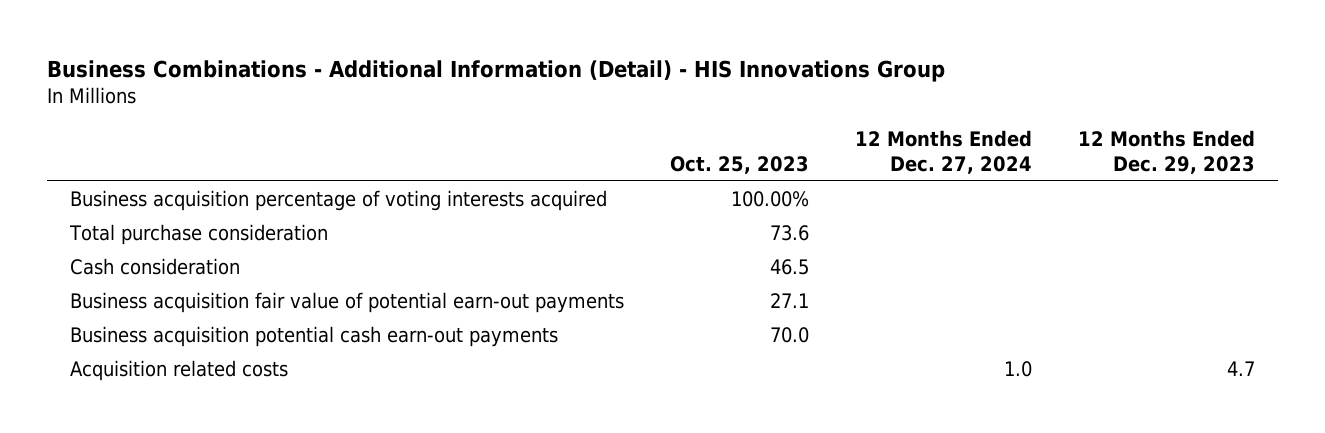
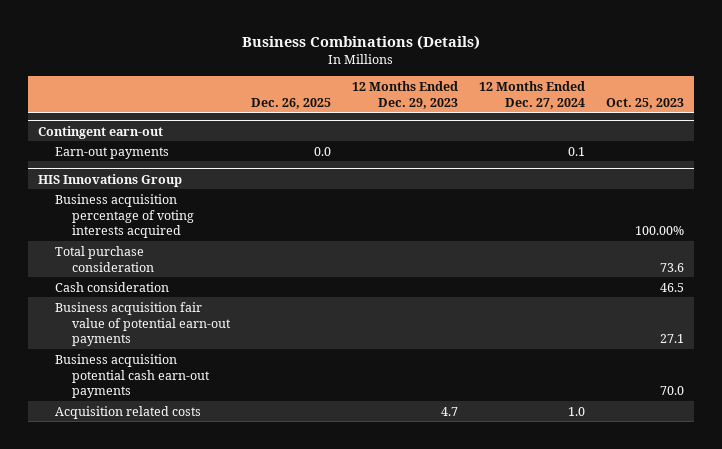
- Business Combinations - Additional Information (Detail) - HIS Innovations Group
+ Business Combinations (Details)
- | Oct. 25, 2023 | 12 Months Ended Dec. 27, 2024 | 12 Months Ended Dec. 29, 2023
+ | Dec. 26, 2025 | 12 Months Ended Dec. 29, 2023 | 12 Months Ended Dec. 27, 2024 | Oct. 25, 2023
+ Contingent earn-out
+ Earn-out payments | 0.0 | | 0.1 |
+ HIS Innovations Group

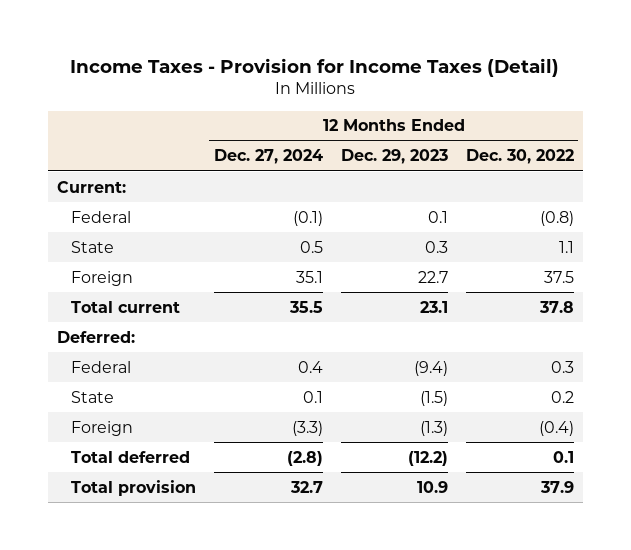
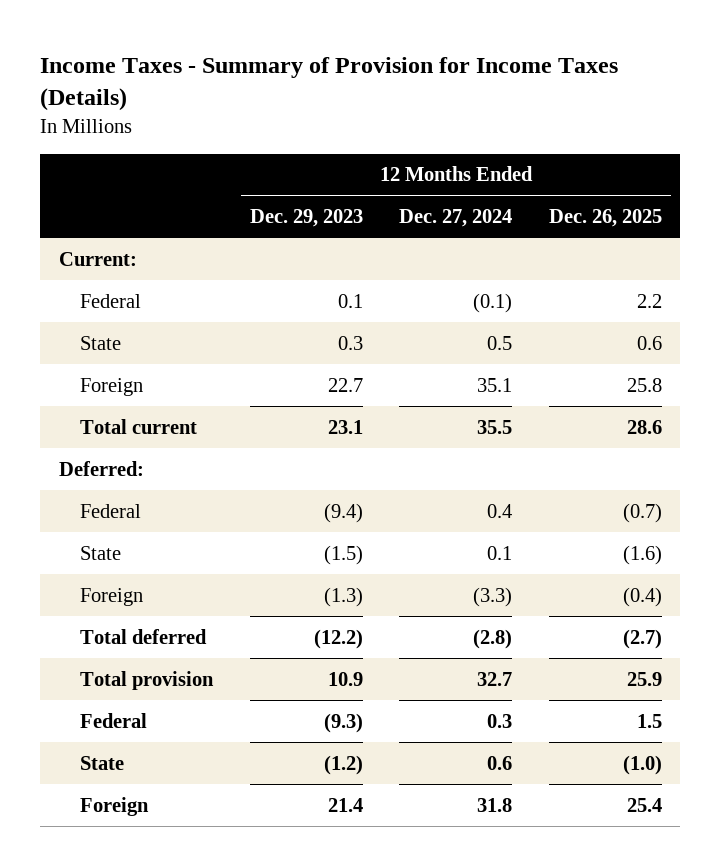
- Income Taxes - Provision for Income Taxes (Detail)
+ Income Taxes - Summary of Provision for Income Taxes (Details)
- | 12 Months Ended Dec. 27, 2024 | 12 Months Ended Dec. 29, 2023 | 12 Months Ended Dec. 30, 2022
+ | 12 Months Ended Dec. 29, 2023 | 12 Months Ended Dec. 27, 2024 | 12 Months Ended Dec. 26, 2025
+ Federal | (9.3) | 0.3 | 1.5
+ State | (1.2) | 0.6 | (1.0)
+ Foreign | 21.4 | 31.8 | 25.4

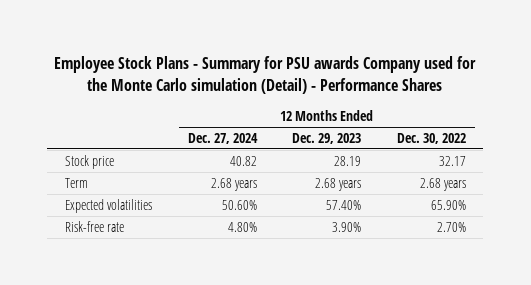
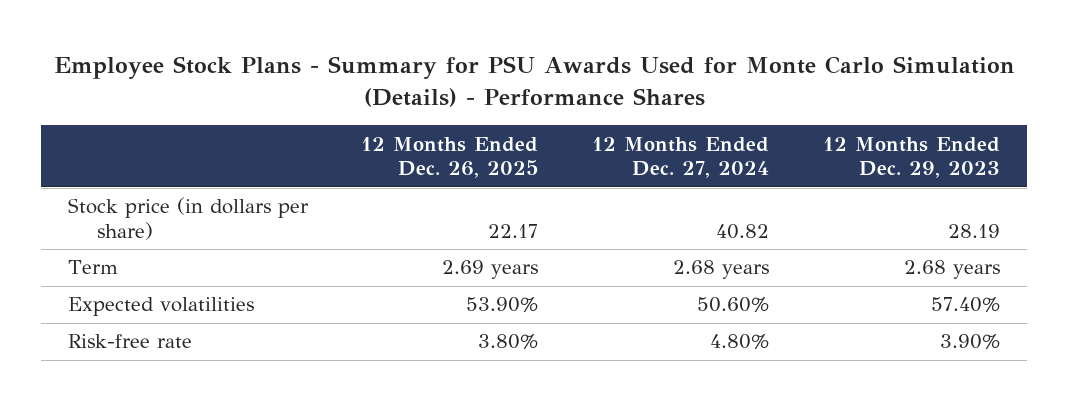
- Employee Stock Plans - Summary for PSU awards Company used for the Monte Carlo simulation (Detail) - Performance Shares
+ Employee Stock Plans - Summary for PSU Awards Used for Monte Carlo Simulation (Details) - Performance Shares
- | 12 Months Ended Dec. 27, 2024 | 12 Months Ended Dec. 29, 2023 | 12 Months Ended Dec. 30, 2022
+ | 12 Months Ended Dec. 26, 2025 | 12 Months Ended Dec. 27, 2024 | 12 Months Ended Dec. 29, 2023
- Stock price | 40.82 | 28.19 | 32.17
+ Stock price (in dollars per share) | 22.17 | 40.82 | 28.19

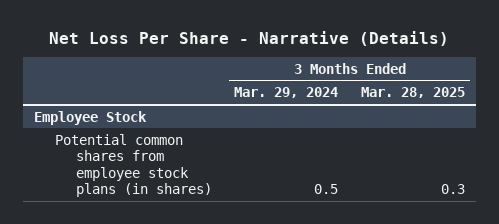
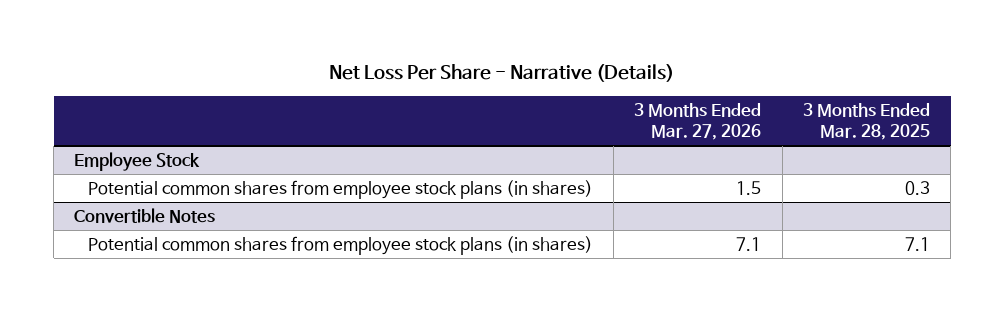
- | 3 Months Ended Mar. 29, 2024 | 3 Months Ended Mar. 28, 2025
+ | 3 Months Ended Mar. 27, 2026 | 3 Months Ended Mar. 28, 2025
+ Convertible Notes
+ Potential common shares from employee stock plans (in shares) | 7.1 | 7.1

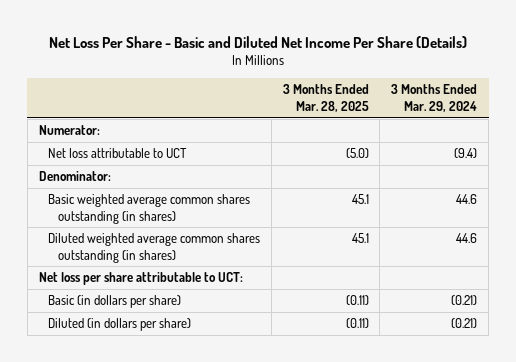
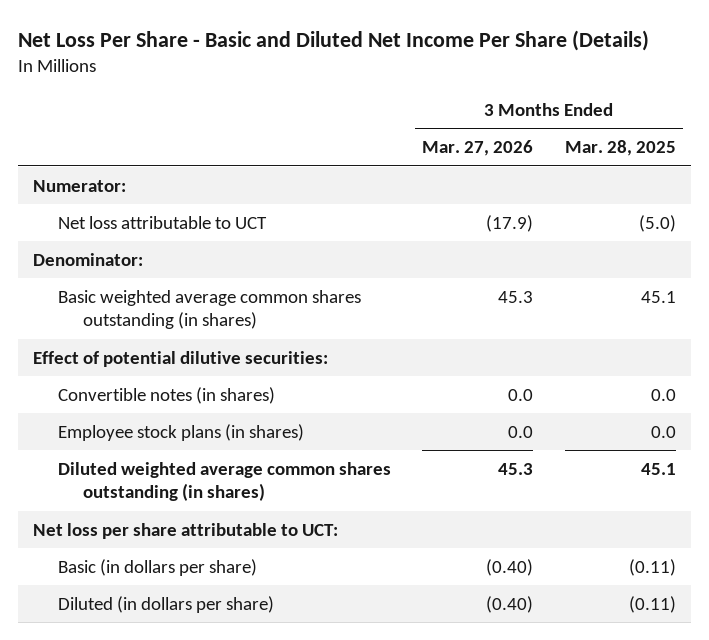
- | 3 Months Ended Mar. 28, 2025 | 3 Months Ended Mar. 29, 2024
+ | 3 Months Ended Mar. 27, 2026 | 3 Months Ended Mar. 28, 2025
+ Effect of potential dilutive securities:
+ Convertible notes (in shares) | 0.0 | 0.0
+ Employee stock plans (in shares) | 0.0 | 0.0

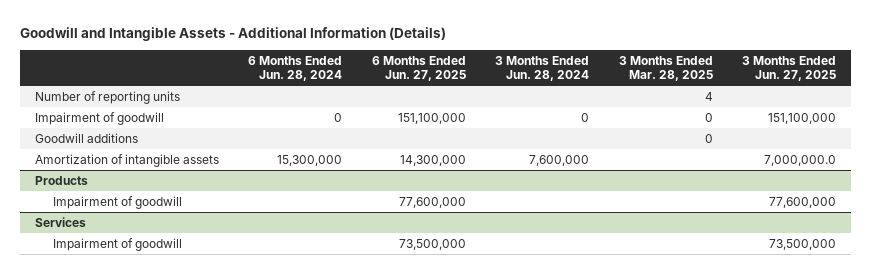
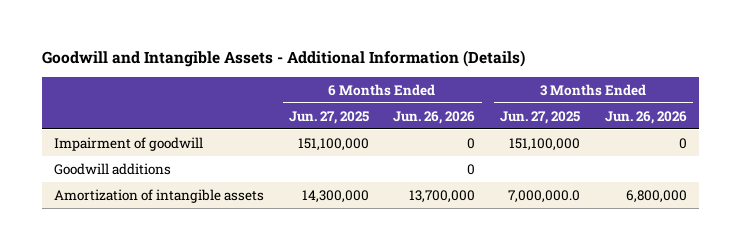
- | 6 Months Ended Jun. 28, 2024 | 6 Months Ended Jun. 27, 2025 | 3 Months Ended Jun. 28, 2024 | 3 Months Ended Mar. 28, 2025 | 3 Months Ended Jun. 27, 2025
+ | 6 Months Ended Jun. 27, 2025 | 6 Months Ended Jun. 26, 2026 | 3 Months Ended Jun. 27, 2025 | 3 Months Ended Jun. 26, 2026
- Number of reporting units | | | | 4 |
- Products
- Impairment of goodwill | | 77,600,000 | | | 77,600,000
- Services
- Impairment of goodwill | | 73,500,000 | | | 73,500,000

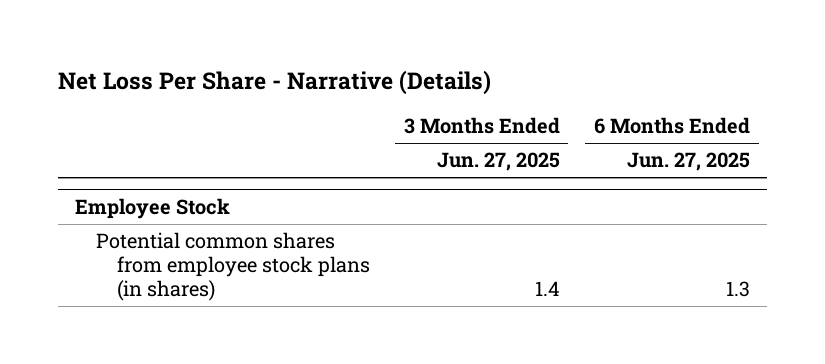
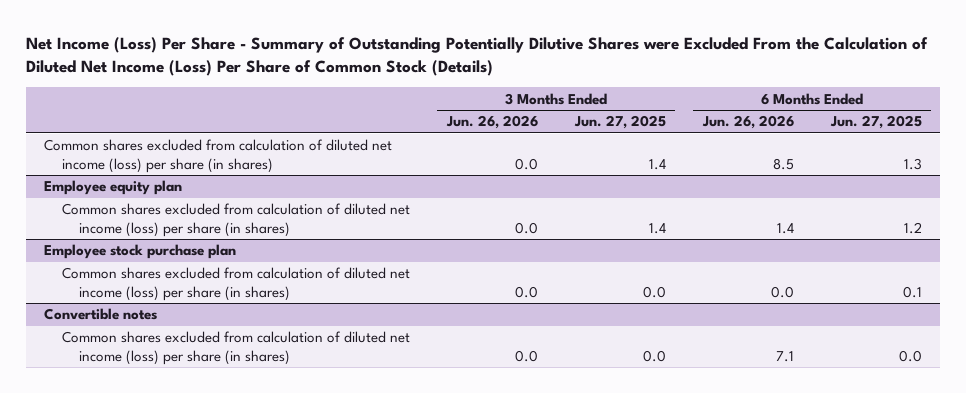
- Net Loss Per Share - Narrative (Details)
+ Net Income (Loss) Per Share - Summary of Outstanding Potentially Dilutive Shares were Excluded From the Calculation of Diluted Net Income (Loss) Per Share of Common Stock (Details)
- | 3 Months Ended Jun. 27, 2025 | 6 Months Ended Jun. 27, 2025
+ | 3 Months Ended Jun. 26, 2026 | 3 Months Ended Jun. 27, 2025 | 6 Months Ended Jun. 26, 2026 | 6 Months Ended Jun. 27, 2025
- Employee Stock
- Potential common shares from employee stock plans (in shares) | 1.4 | 1.3
+ Common shares excluded from calculation of diluted net income (loss) per share (in shares) | 0.0 | 1.4 | 8.5 | 1.3
+ Employee equity plan
+ Common shares excluded from calculation of diluted net income (loss) per share (in shares) | 0.0 | 1.4 | 1.4 | 1.2
+ Employee stock purchase plan
+ Common shares excluded from calculation of diluted net income (loss) per share (in shares) | 0.0 | 0.0 | 0.0 | 0.1
+ Convertible notes
+ Common shares excluded from calculation of diluted net income (loss) per share (in shares) | 0.0 | 0.0 | 7.1 | 0.0

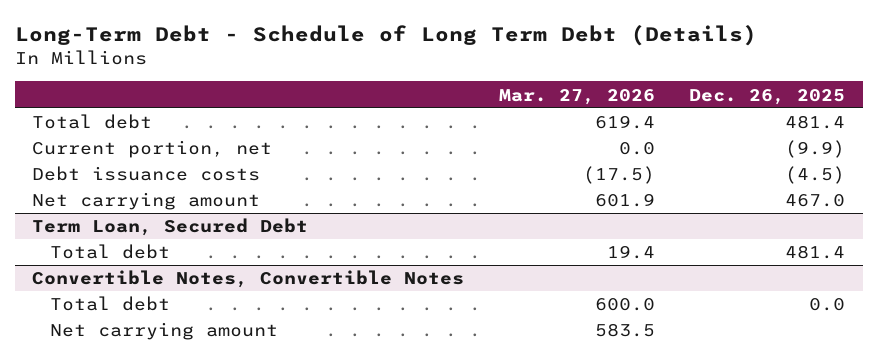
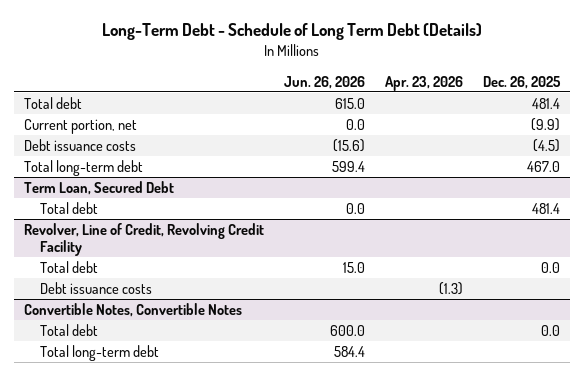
- | Mar. 27, 2026 | Dec. 26, 2025
+ | Jun. 26, 2026 | Apr. 23, 2026 | Dec. 26, 2025
- Net carrying amount | 601.9 | 467.0
+ Total long-term debt | 599.4 | | 467.0
+ Revolver, Line of Credit, Revolving Credit Facility
+ Total debt | 15.0 | | 0.0
+ Debt issuance costs | | (1.3) |
@ Convertible Notes, Convertible Notes
- Net carrying amount | 583.5 |
+ Total long-term debt | 584.4 | |

